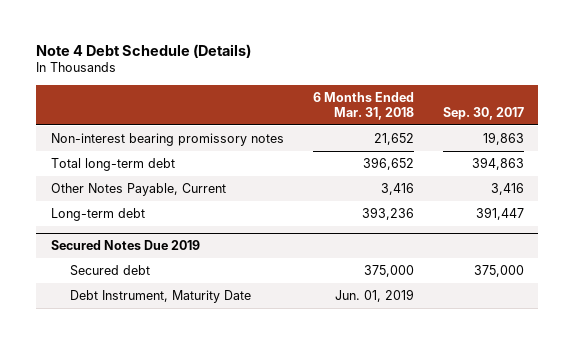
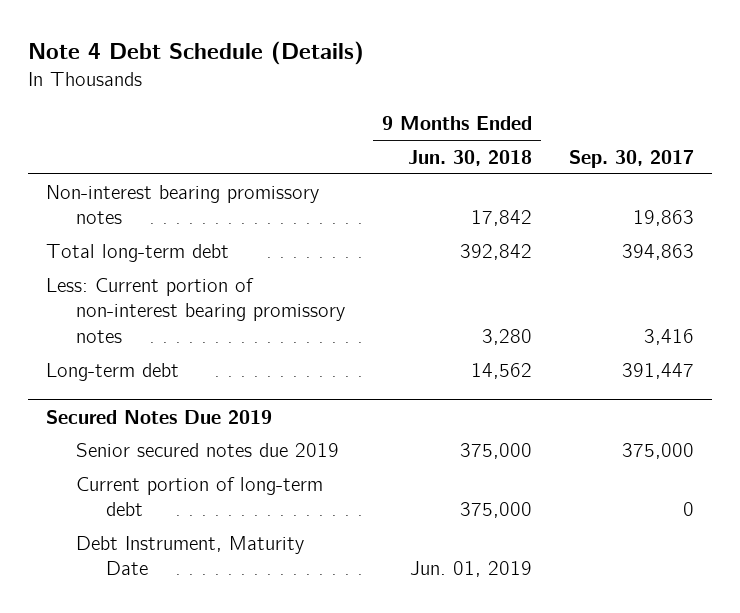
- | 6 Months Ended Mar. 31, 2018 | Sep. 30, 2017
+ | 9 Months Ended Jun. 30, 2018 | Sep. 30, 2017
- Other Notes Payable, Current | 3,416 | 3,416
+ Less: Current portion of non-interest bearing promissory notes | 3,280 | 3,416
@ Secured Notes Due 2019
- Secured debt | 375,000 | 375,000
+ Senior secured notes due 2019 | 375,000 | 375,000
+ Current portion of long-term debt | 375,000 | 0

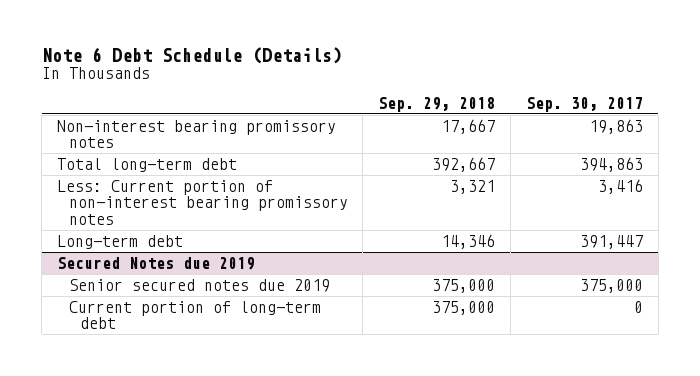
- Note 4 Debt Schedule (Details)
+ Note 6 Debt Schedule (Details)
- | 9 Months Ended Jun. 30, 2018 | Sep. 30, 2017
+ | Sep. 29, 2018 | Sep. 30, 2017
- Secured Notes Due 2019
+ Secured Notes due 2019
- Debt Instrument, Maturity Date | Jun. 01, 2019 |

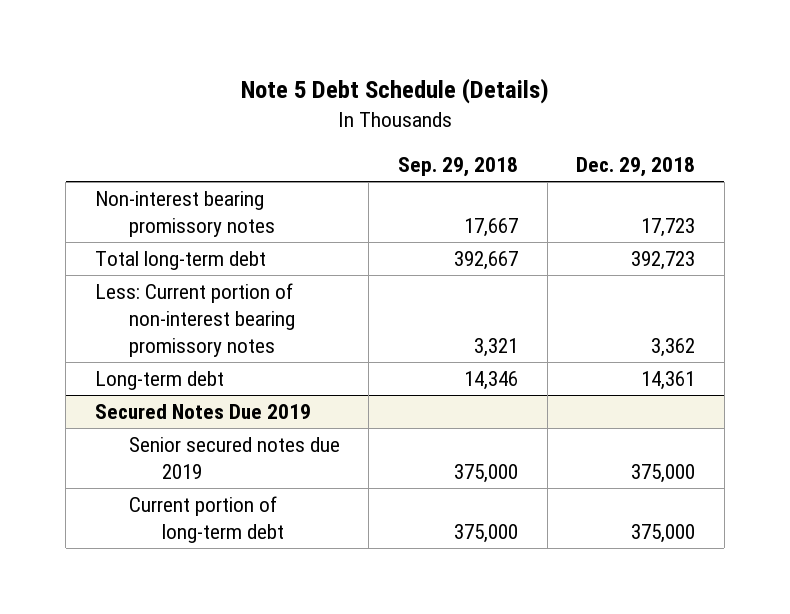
- Note 6 Debt Schedule (Details)
+ Note 5 Debt Schedule (Details)
- | Sep. 29, 2018 | Sep. 30, 2017
+ | Sep. 29, 2018 | Dec. 29, 2018
- Secured Notes due 2019
+ Secured Notes Due 2019

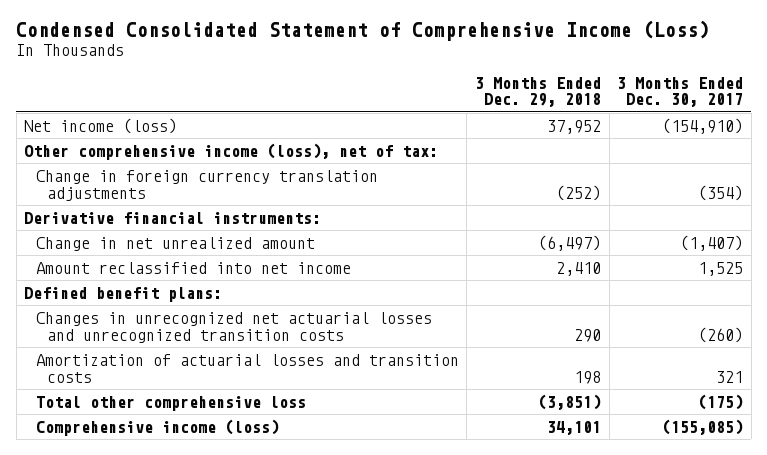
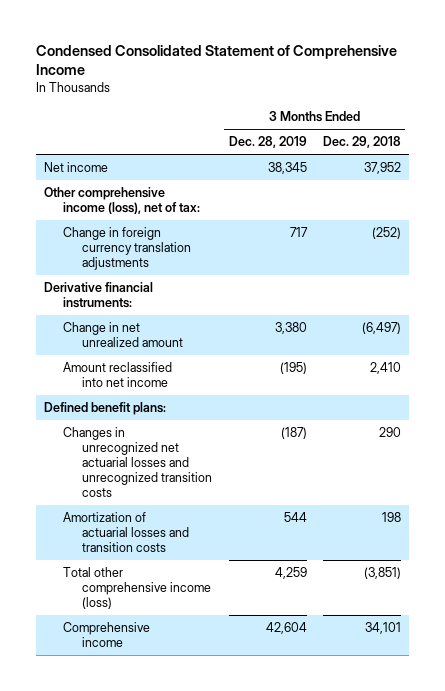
- Condensed Consolidated Statement of Comprehensive Income (Loss)
+ Condensed Consolidated Statement of Comprehensive Income
- | 3 Months Ended Dec. 29, 2018 | 3 Months Ended Dec. 30, 2017
+ | 3 Months Ended Dec. 28, 2019 | 3 Months Ended Dec. 29, 2018
- Net income (loss) | 37,952 | (154,910)
+ Net income | 38,345 | 37,952
- Total other comprehensive loss | (3,851) | (175)
- Comprehensive income (loss) | 34,101 | (155,085)
+ Total other comprehensive income (loss) | 4,259 | (3,851)
+ Comprehensive income | 42,604 | 34,101

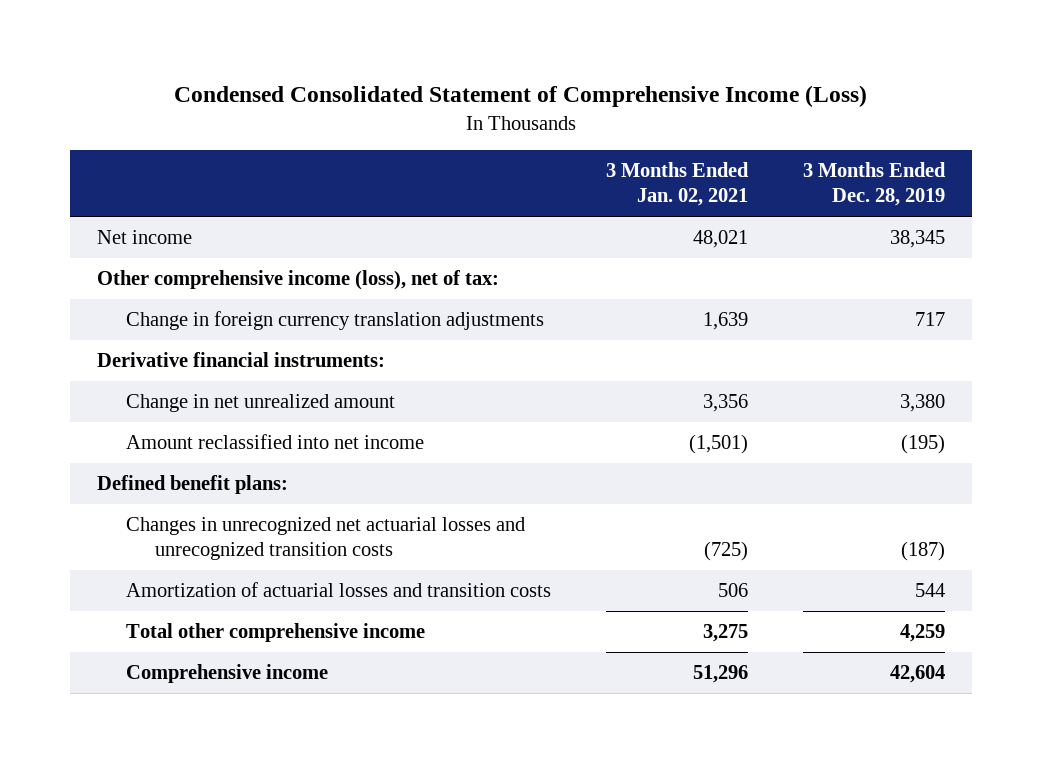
- Condensed Consolidated Statement of Comprehensive Income
+ Condensed Consolidated Statement of Comprehensive Income (Loss)
- | 3 Months Ended Dec. 28, 2019 | 3 Months Ended Dec. 29, 2018
+ | 3 Months Ended Jan. 02, 2021 | 3 Months Ended Dec. 28, 2019
- Total other comprehensive income (loss) | 4,259 | (3,851)
+ Total other comprehensive income | 3,275 | 4,259

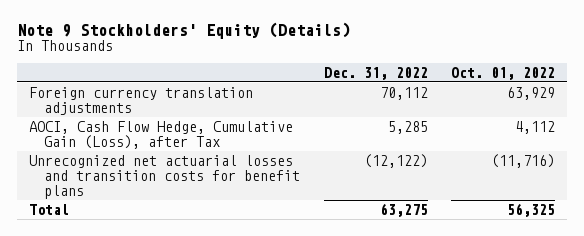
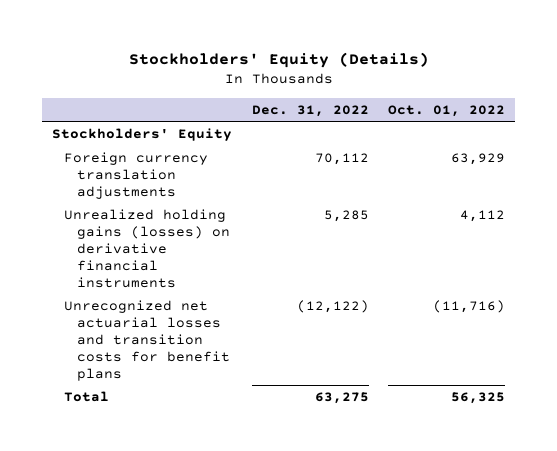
- Note 9 Stockholders' Equity (Details)
+ Stockholders' Equity (Details)
+ Stockholders' Equity
- AOCI, Cash Flow Hedge, Cumulative Gain (Loss), after Tax | 5,285 | 4,112
+ Unrealized holding gains (losses) on derivative financial instruments | 5,285 | 4,112

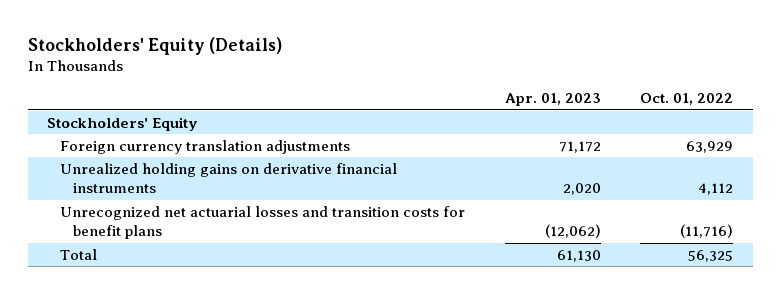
- | Dec. 31, 2022 | Oct. 01, 2022
+ | Apr. 01, 2023 | Oct. 01, 2022
- Unrealized holding gains (losses) on derivative financial instruments | 5,285 | 4,112
+ Unrealized holding gains on derivative financial instruments | 2,020 | 4,112

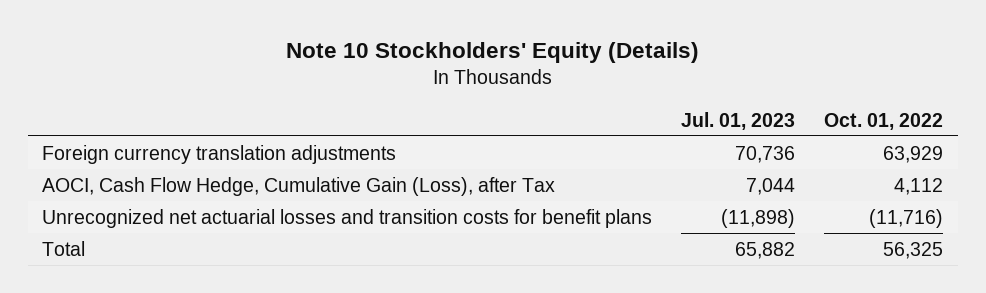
- Stockholders' Equity (Details)
+ Note 10 Stockholders' Equity (Details)
- | Apr. 01, 2023 | Oct. 01, 2022
+ | Jul. 01, 2023 | Oct. 01, 2022
- Stockholders' Equity
- Unrealized holding gains on derivative financial instruments | 2,020 | 4,112
+ AOCI, Cash Flow Hedge, Cumulative Gain (Loss), after Tax | 7,044 | 4,112

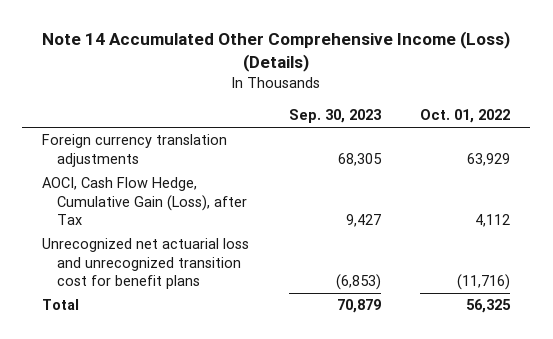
- Note 10 Stockholders' Equity (Details)
+ Note 14 Accumulated Other Comprehensive Income (Loss) (Details)
- | Jul. 01, 2023 | Oct. 01, 2022
+ | Sep. 30, 2023 | Oct. 01, 2022
- Unrecognized net actuarial losses and transition costs for benefit plans | (11,898) | (11,716)
+ Unrecognized net actuarial loss and unrecognized transition cost for benefit plans | (6,853) | (11,716)

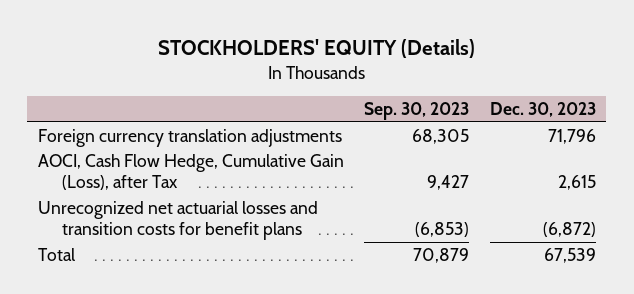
- Note 14 Accumulated Other Comprehensive Income (Loss) (Details)
+ STOCKHOLDERS' EQUITY (Details)
- | Sep. 30, 2023 | Oct. 01, 2022
+ | Sep. 30, 2023 | Dec. 30, 2023
- Unrecognized net actuarial loss and unrecognized transition cost for benefit plans | (6,853) | (11,716)
+ Unrecognized net actuarial losses and transition costs for benefit plans | (6,853) | (6,872)

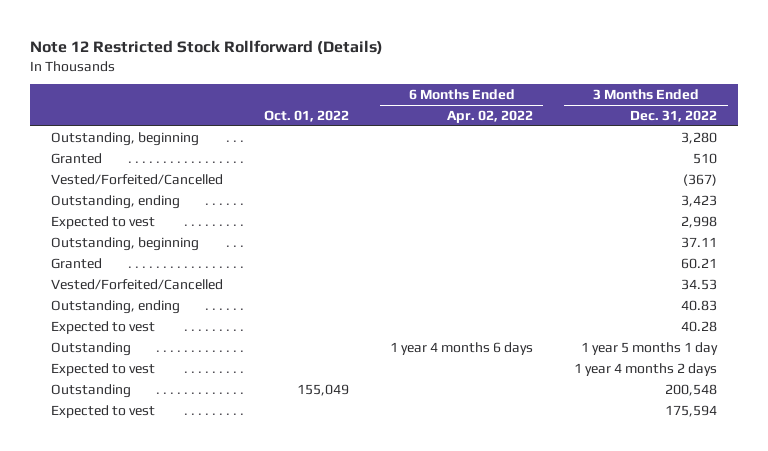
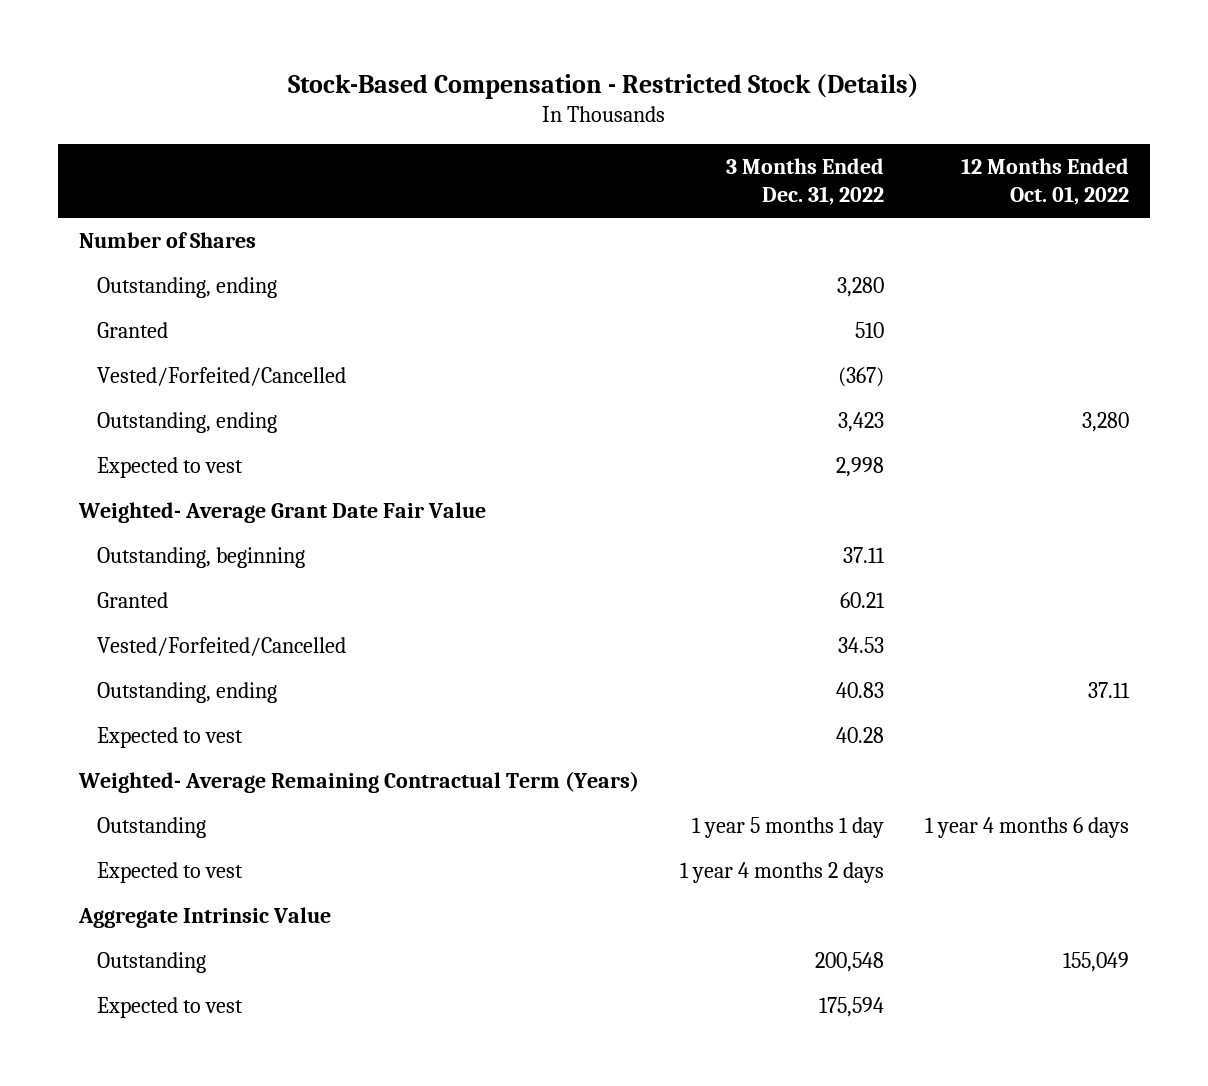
- Note 12 Restricted Stock Rollforward (Details)
+ Stock-Based Compensation - Restricted Stock (Details)
- | Oct. 01, 2022 | 6 Months Ended Apr. 02, 2022 | 3 Months Ended Dec. 31, 2022
+ | 3 Months Ended Dec. 31, 2022 | 12 Months Ended Oct. 01, 2022
- Outstanding, beginning | | | 3,280
+ Number of Shares
+ Outstanding, ending | 3,280 |
+ Weighted- Average Grant Date Fair Value
+ Weighted- Average Remaining Contractual Term (Years)
+ Aggregate Intrinsic Value

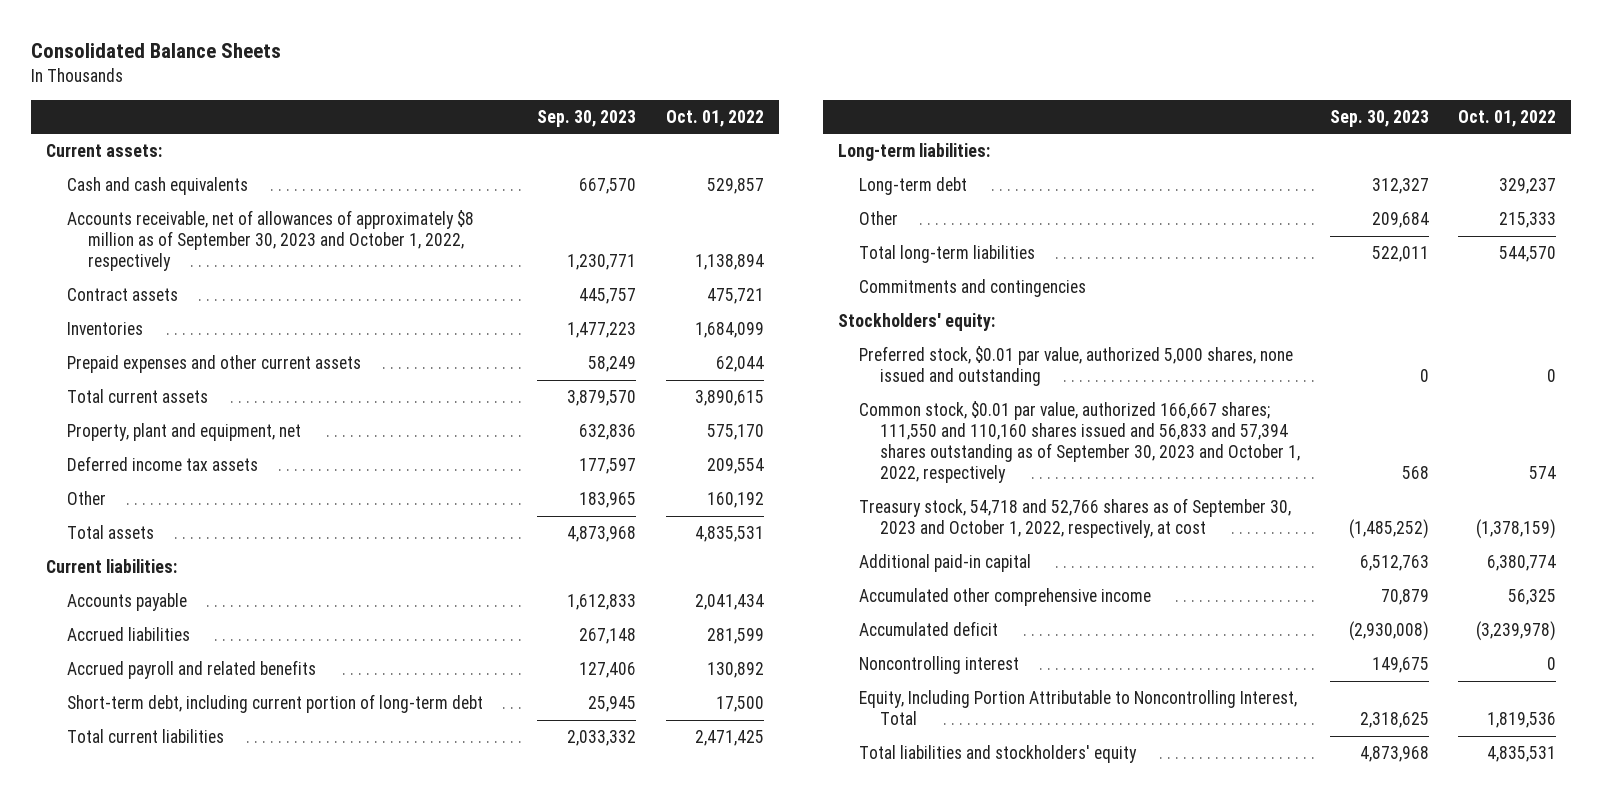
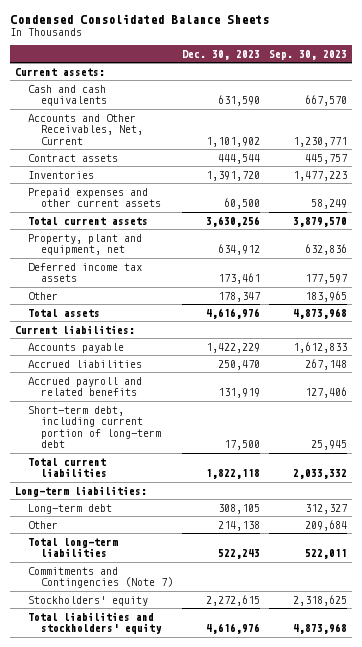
- Consolidated Balance Sheets
+ Condensed Consolidated Balance Sheets
- | Sep. 30, 2023 | Oct. 01, 2022
+ | Dec. 30, 2023 | Sep. 30, 2023
- Accounts receivable, net of allowances of approximately $8 million as of September 30, 2023 and October 1, 2022, respectively | 1,230,771 | 1,138,894
+ Accounts and Other Receivables, Net, Current | 1,101,902 | 1,230,771
- Commitments and contingencies
- Stockholders' equity:
- Preferred stock, $0.01 par value, authorized 5,000 shares, none issued and outstanding | 0 | 0
- Common stock, $0.01 par value, authorized 166,667 shares; 111,550 and 110,160 shares issued and 56,833 and 57,394 shares outstanding as of September 30, 2023 and October 1, 2022, respectively | 568 | 574
- Treasury stock, 54,718 and 52,766 shares as of September 30, 2023 and October 1, 2022, respectively, at cost | (1,485,252) | (1,378,159)
- Additional paid-in capital | 6,512,763 | 6,380,774
- Accumulated other comprehensive income | 70,879 | 56,325
- Accumulated deficit | (2,930,008) | (3,239,978)
- Noncontrolling interest | 149,675 | 0
- Equity, Including Portion Attributable to Noncontrolling Interest, Total | 2,318,625 | 1,819,536
+ Commitments and Contingencies (Note 7)
+ Stockholders' equity | 2,272,615 | 2,318,625

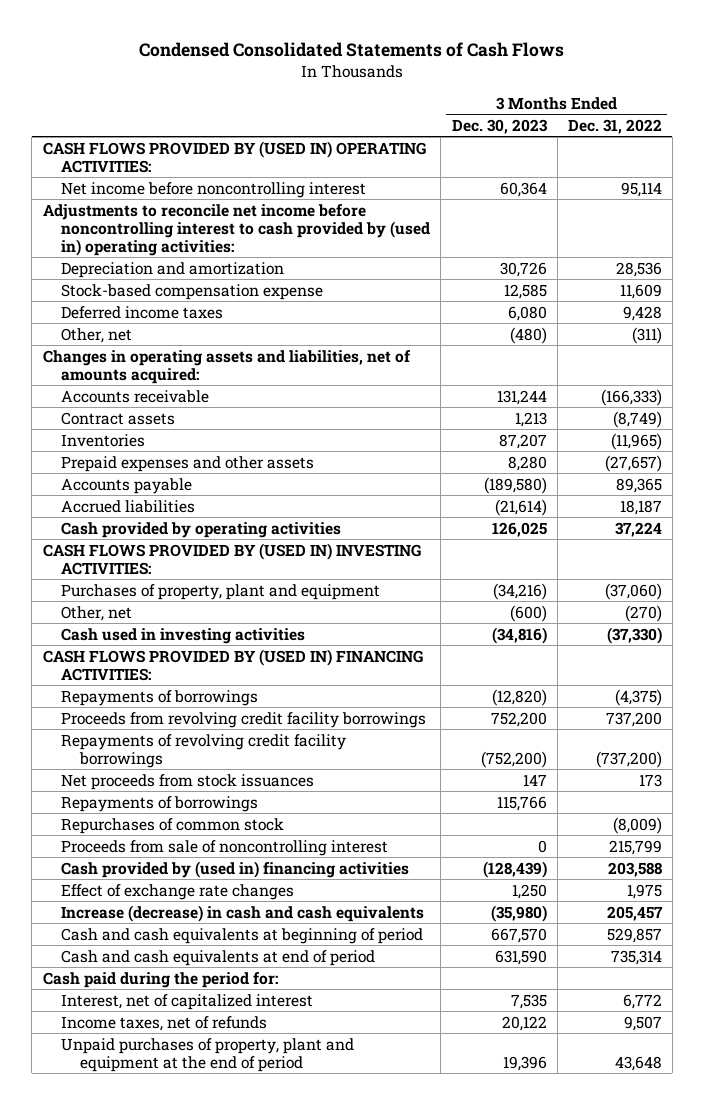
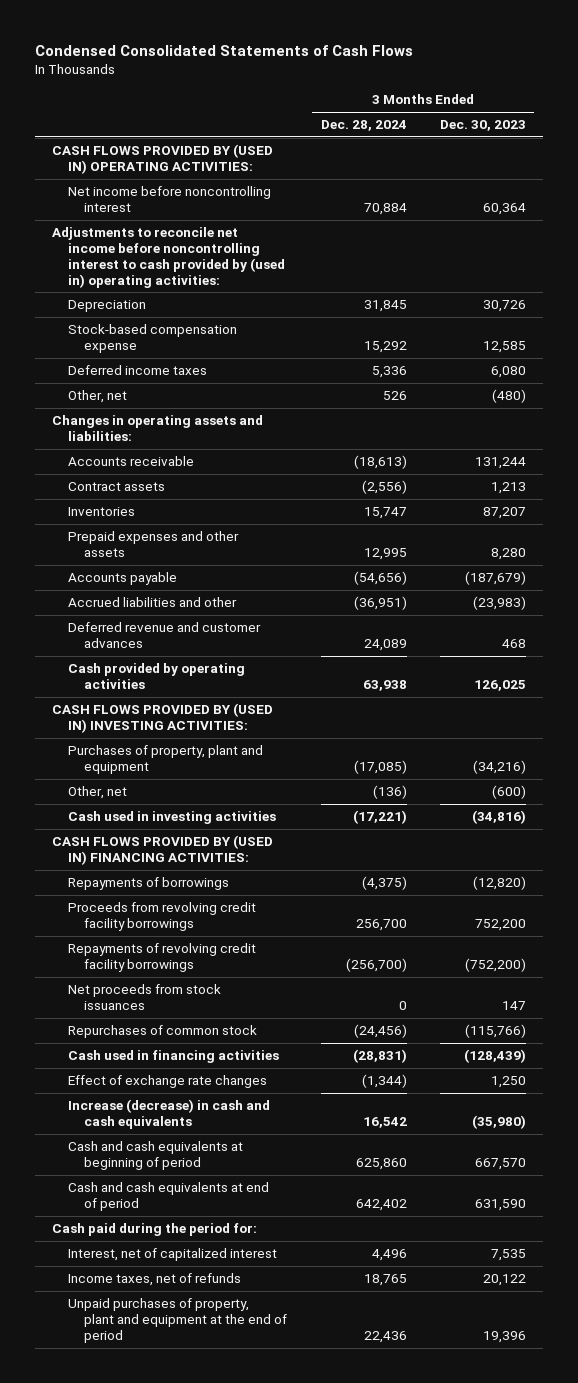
- | 3 Months Ended Dec. 30, 2023 | 3 Months Ended Dec. 31, 2022
+ | 3 Months Ended Dec. 28, 2024 | 3 Months Ended Dec. 30, 2023
- Depreciation and amortization | 30,726 | 28,536
+ Depreciation | 31,845 | 30,726
- Changes in operating assets and liabilities, net of amounts acquired:
+ Changes in operating assets and liabilities:
- Accounts payable | (189,580) | 89,365
- Accrued liabilities | (21,614) | 18,187
+ Accounts payable | (54,656) | (187,679)
+ Accrued liabilities and other | (36,951) | (23,983)
+ Deferred revenue and customer advances | 24,089 | 468
- Repayments of borrowings | 115,766 |
- Repurchases of common stock | | (8,009)
- Proceeds from sale of noncontrolling interest | 0 | 215,799
- Cash provided by (used in) financing activities | (128,439) | 203,588
+ Repurchases of common stock | (24,456) | (115,766)
+ Cash used in financing activities | (28,831) | (128,439)

